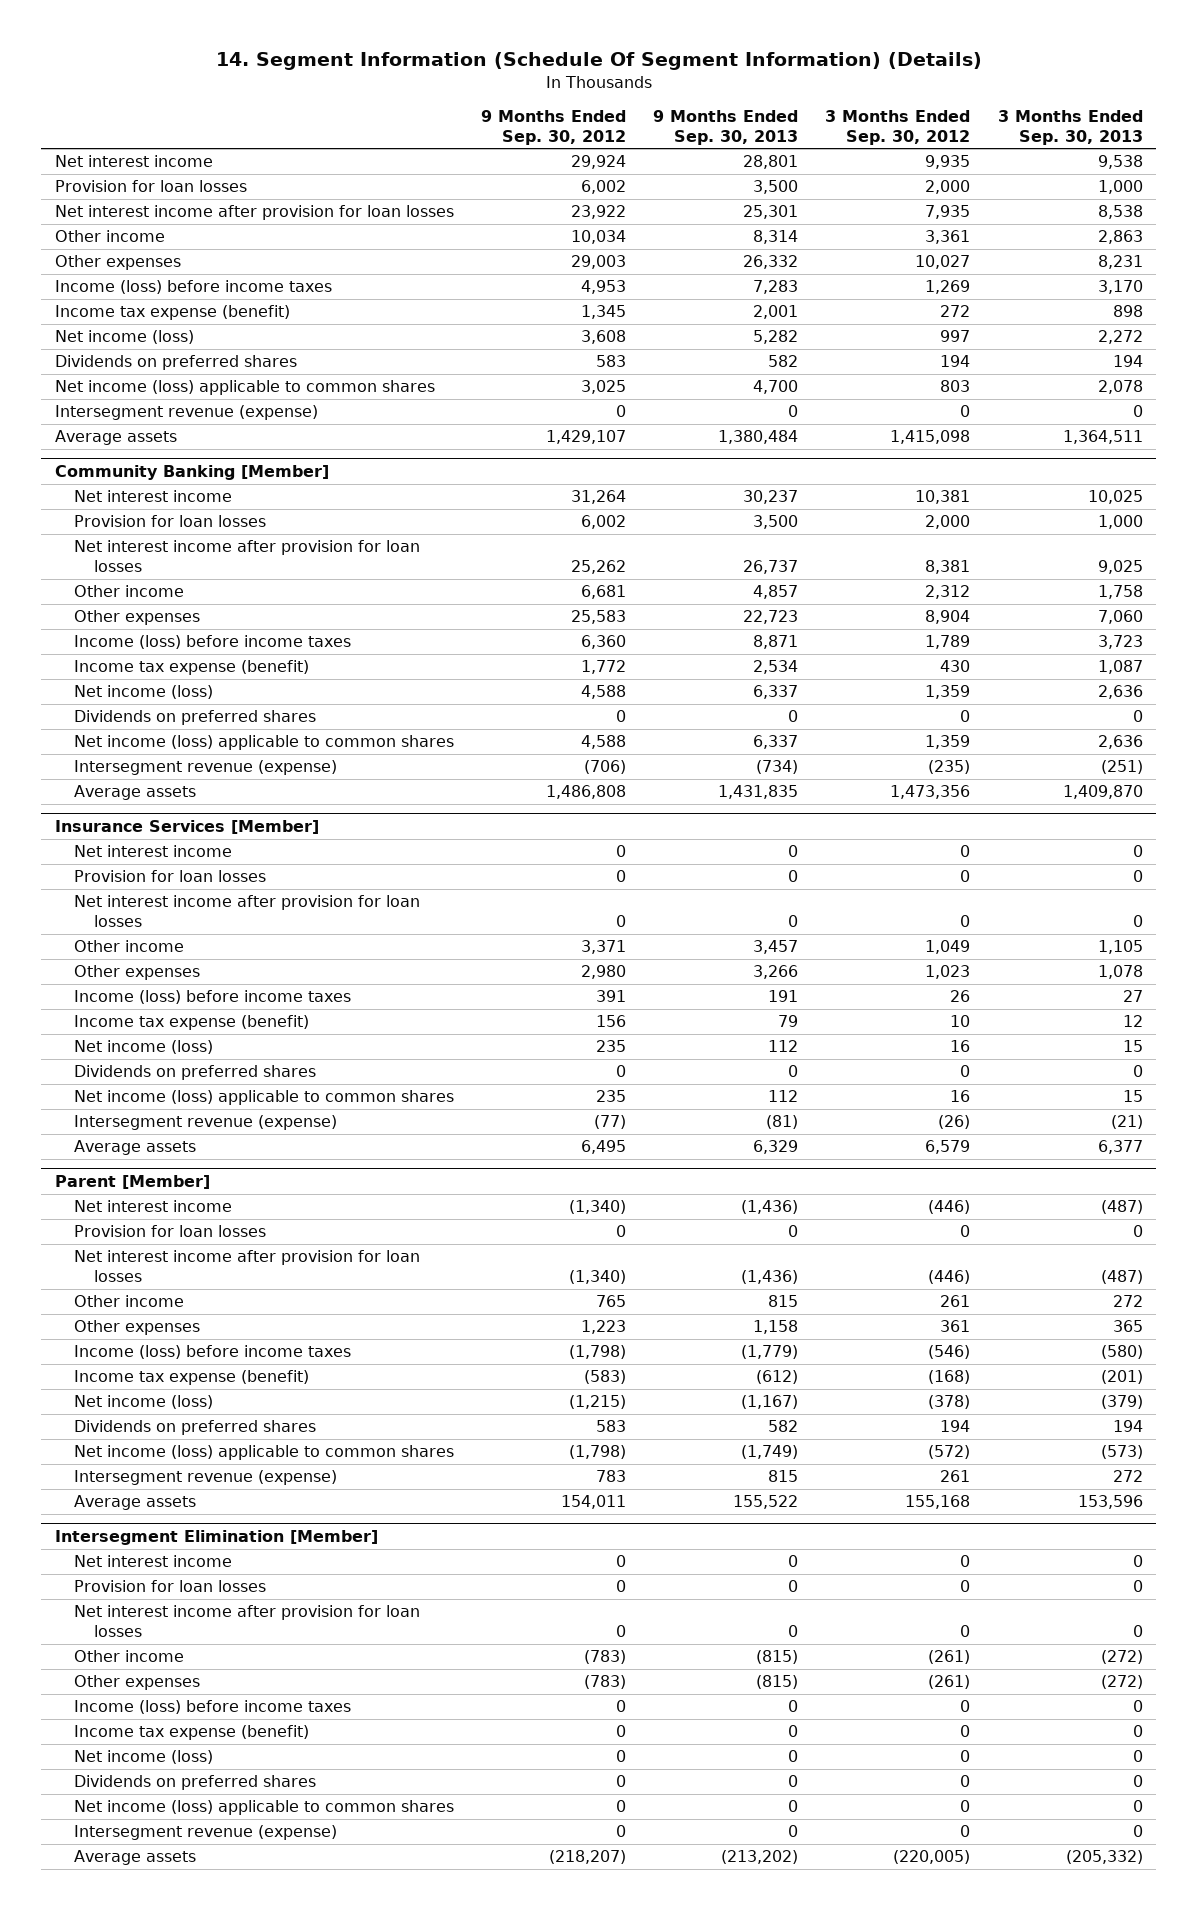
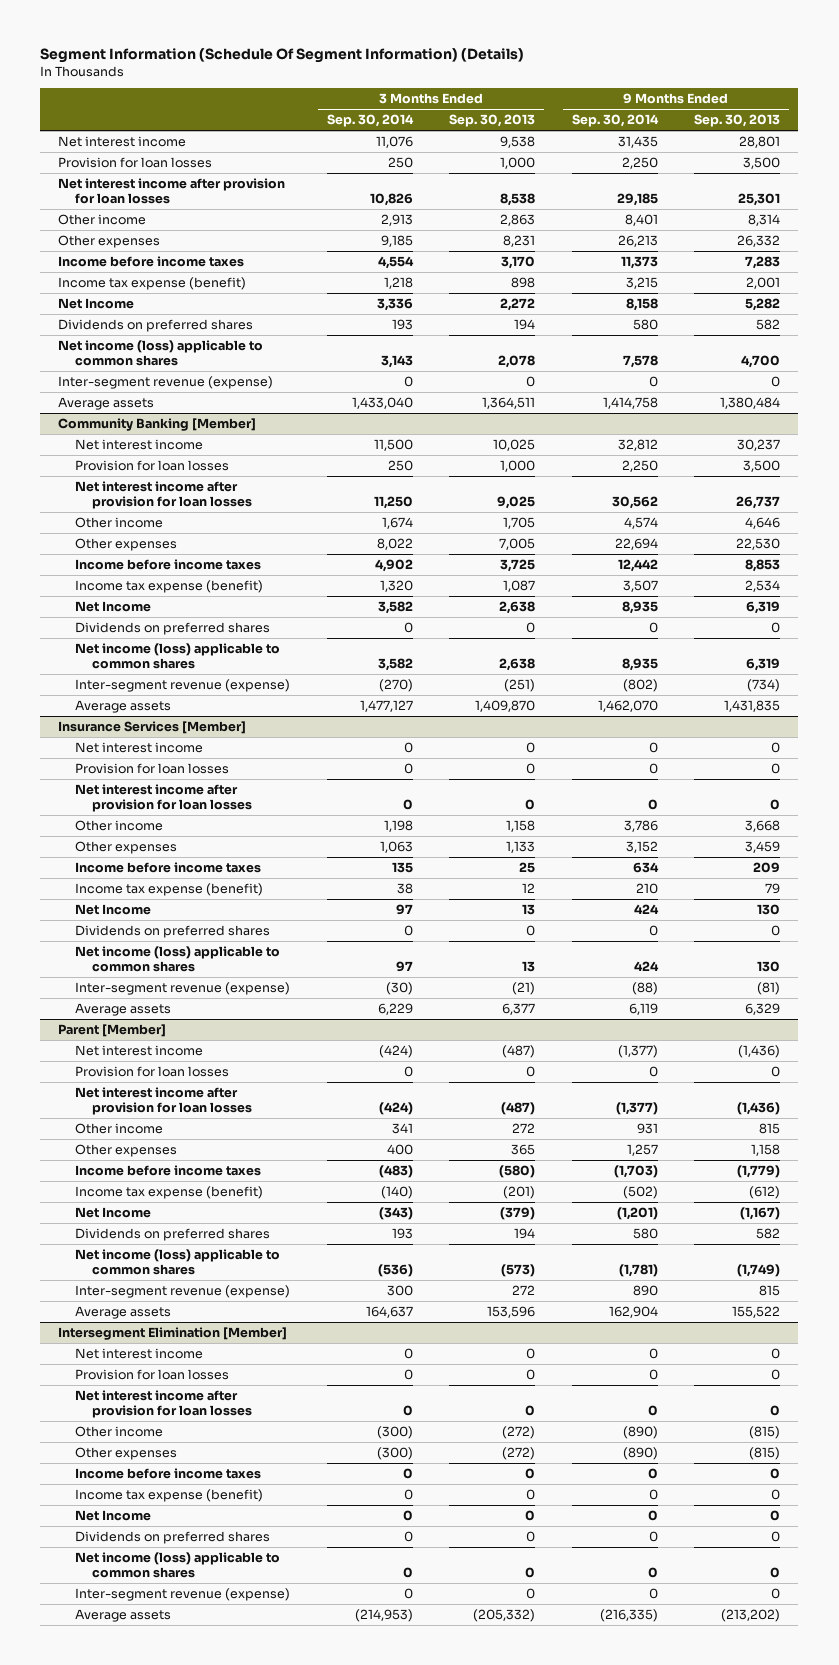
- 14. Segment Information (Schedule Of Segment Information) (Details)
+ Segment Information (Schedule Of Segment Information) (Details)
- | 9 Months Ended Sep. 30, 2012 | 9 Months Ended Sep. 30, 2013 | 3 Months Ended Sep. 30, 2012 | 3 Months Ended Sep. 30, 2013
+ | 3 Months Ended Sep. 30, 2014 | 3 Months Ended Sep. 30, 2013 | 9 Months Ended Sep. 30, 2014 | 9 Months Ended Sep. 30, 2013
- Income (loss) before income taxes | 4,953 | 7,283 | 1,269 | 3,170
+ Income before income taxes | 4,554 | 3,170 | 11,373 | 7,283
- Net income (loss) | 3,608 | 5,282 | 997 | 2,272
+ Net Income | 3,336 | 2,272 | 8,158 | 5,282
- Intersegment revenue (expense) | 0 | 0 | 0 | 0
+ Inter-segment revenue (expense) | 0 | 0 | 0 | 0
@ Community Banking [Member]
- Other income | 6,681 | 4,857 | 2,312 | 1,758
- Other expenses | 25,583 | 22,723 | 8,904 | 7,060
- Income (loss) before income taxes | 6,360 | 8,871 | 1,789 | 3,723
+ Other income | 1,674 | 1,705 | 4,574 | 4,646
+ Other expenses | 8,022 | 7,005 | 22,694 | 22,530
+ Income before income taxes | 4,902 | 3,725 | 12,442 | 8,853
- Net income (loss) | 4,588 | 6,337 | 1,359 | 2,636
+ Net Income | 3,582 | 2,638 | 8,935 | 6,319
- Net income (loss) applicable to common shares | 4,588 | 6,337 | 1,359 | 2,636
- Intersegment revenue (expense) | (706) | (734) | (235) | (251)
+ Net income (loss) applicable to common shares | 3,582 | 2,638 | 8,935 | 6,319
+ Inter-segment revenue (expense) | (270) | (251) | (802) | (734)
@ Insurance Services [Member]
- Other income | 3,371 | 3,457 | 1,049 | 1,105
- Other expenses | 2,980 | 3,266 | 1,023 | 1,078
- Income (loss) before income taxes | 391 | 191 | 26 | 27
+ Other income | 1,198 | 1,158 | 3,786 | 3,668
+ Other expenses | 1,063 | 1,133 | 3,152 | 3,459
+ Income before income taxes | 135 | 25 | 634 | 209
- Net income (loss) | 235 | 112 | 16 | 15
+ Net Income | 97 | 13 | 424 | 130
- Net income (loss) applicable to common shares | 235 | 112 | 16 | 15
- Intersegment revenue (expense) | (77) | (81) | (26) | (21)
+ Net income (loss) applicable to common shares | 97 | 13 | 424 | 130
+ Inter-segment revenue (expense) | (30) | (21) | (88) | (81)
@ Parent [Member]
- Income (loss) before income taxes | (1,798) | (1,779) | (546) | (580)
+ Income before income taxes | (483) | (580) | (1,703) | (1,779)
- Net income (loss) | (1,215) | (1,167) | (378) | (379)
+ Net Income | (343) | (379) | (1,201) | (1,167)
- Intersegment revenue (expense) | 783 | 815 | 261 | 272
+ Inter-segment revenue (expense) | 300 | 272 | 890 | 815
@ Intersegment Elimination [Member]
- Income (loss) before income taxes | 0 | 0 | 0 | 0
+ Income before income taxes | 0 | 0 | 0 | 0
- Net income (loss) | 0 | 0 | 0 | 0
+ Net Income | 0 | 0 | 0 | 0
- Intersegment revenue (expense) | 0 | 0 | 0 | 0
+ Inter-segment revenue (expense) | 0 | 0 | 0 | 0

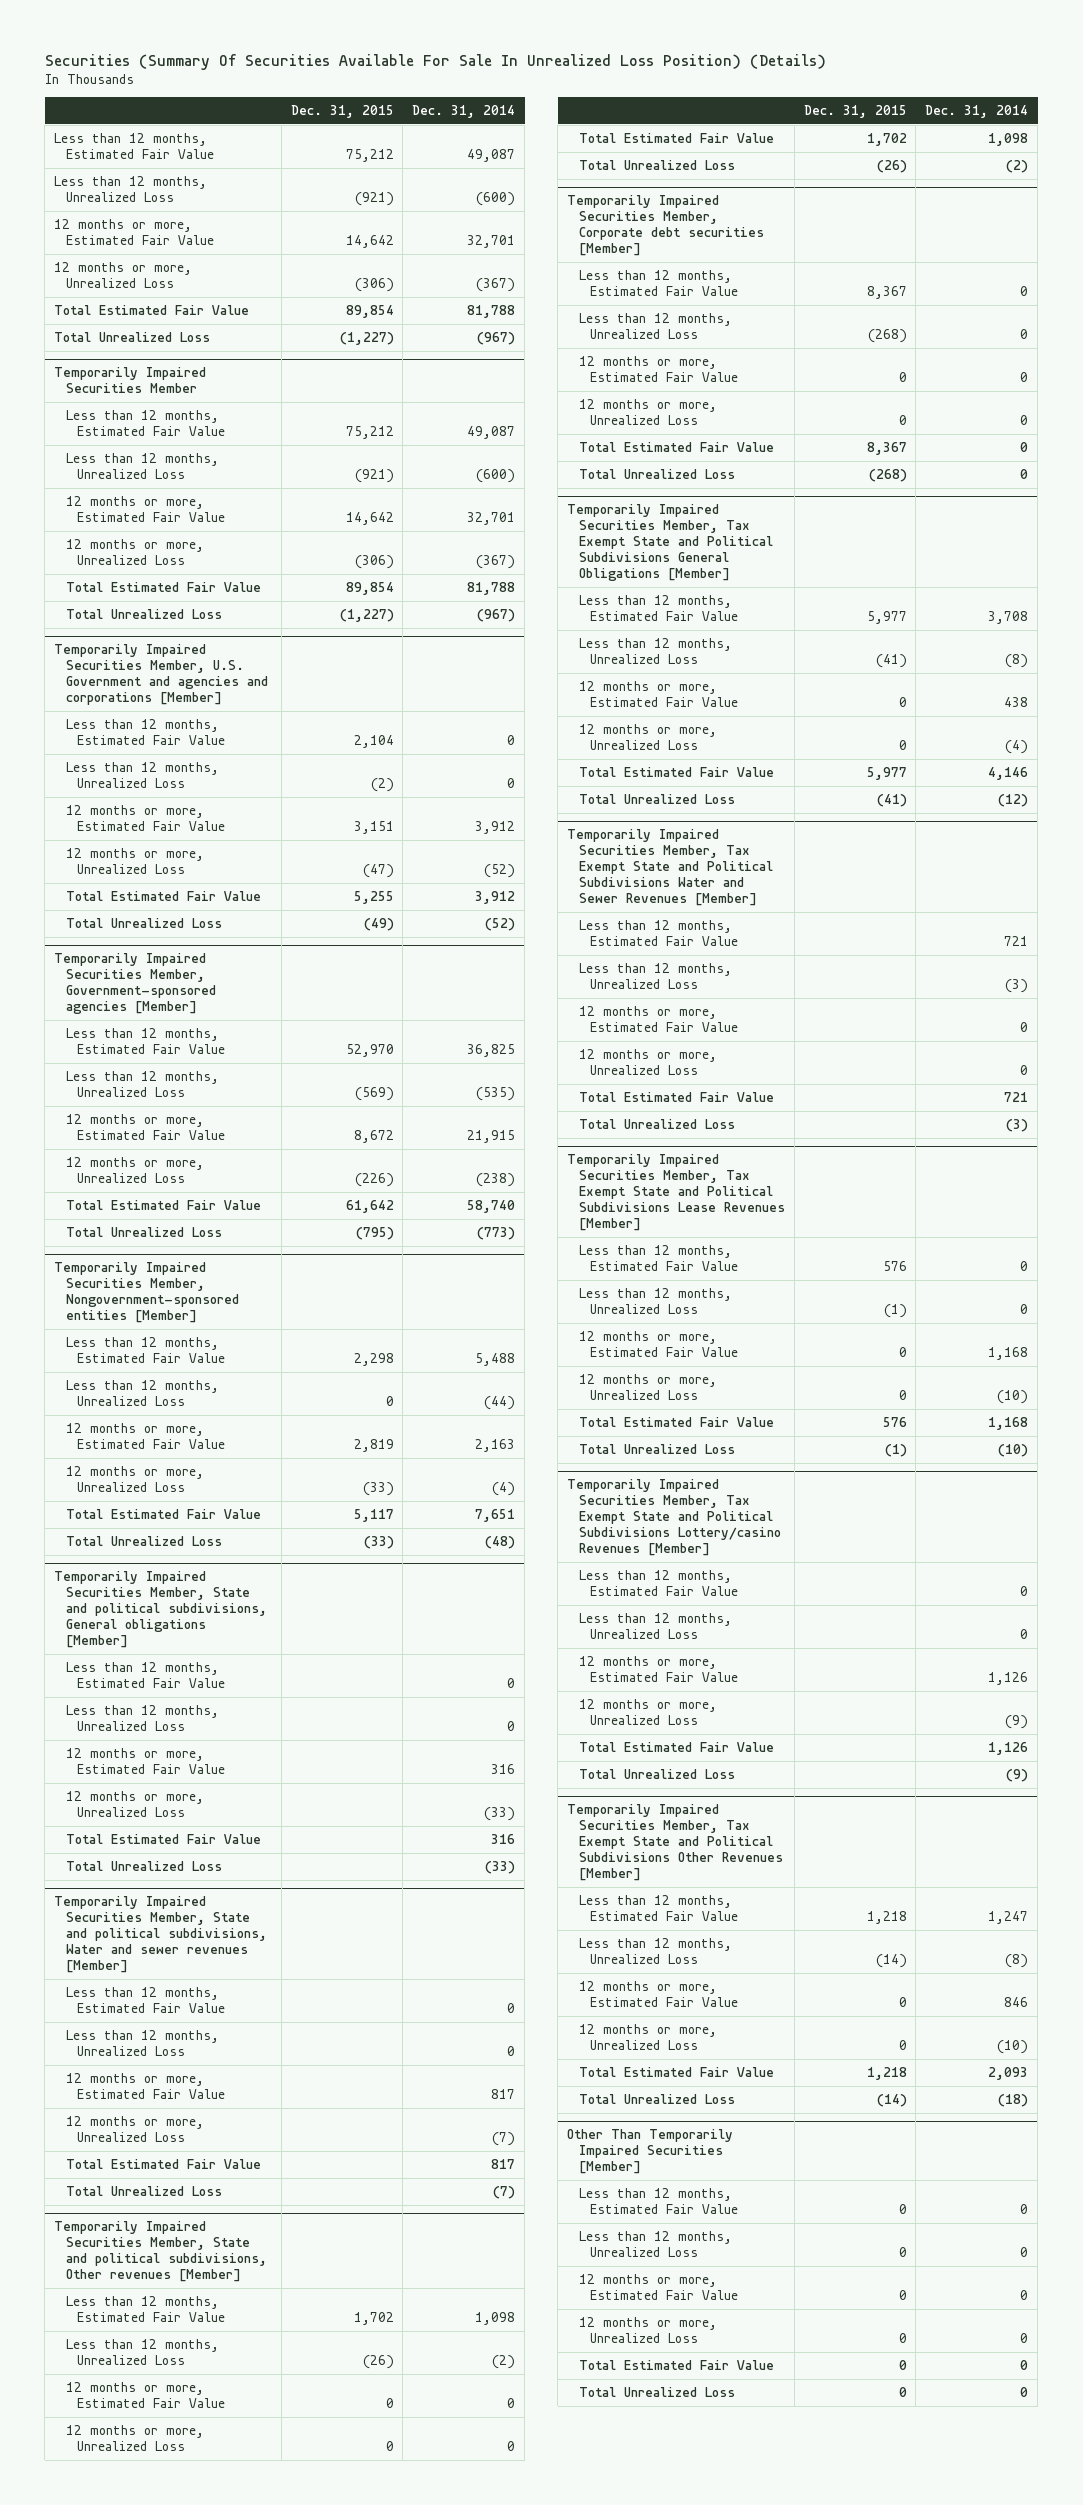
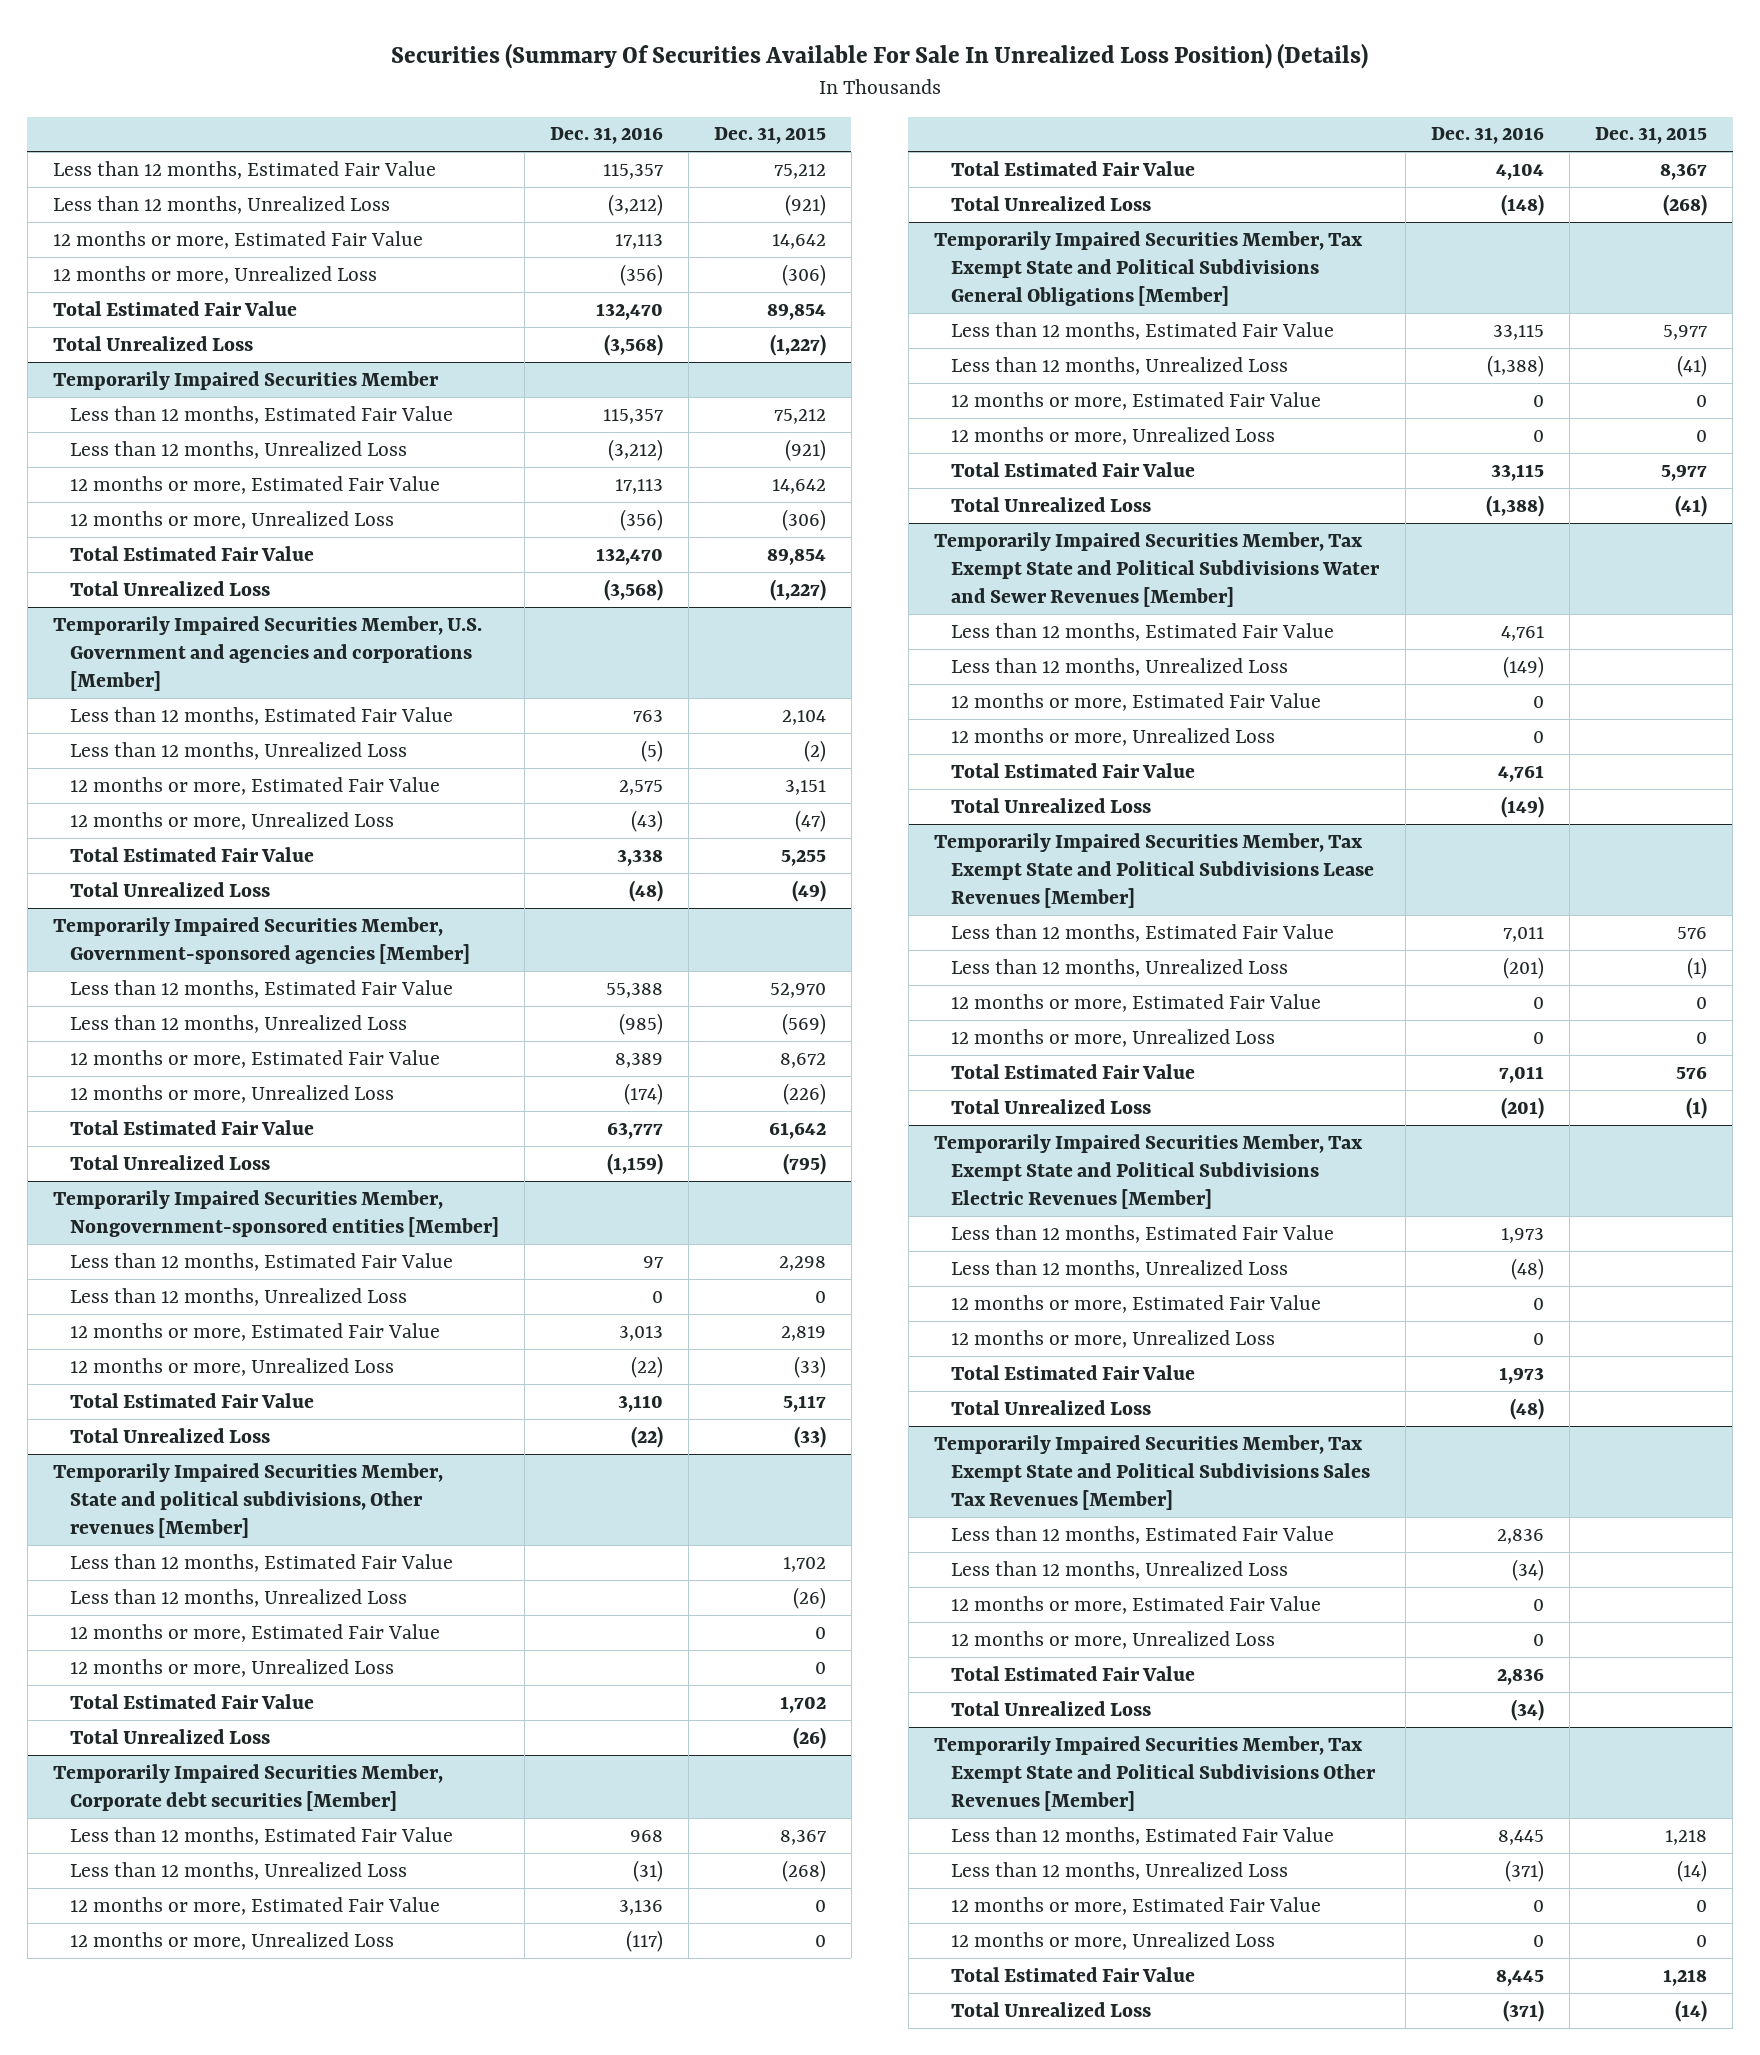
- | Dec. 31, 2015 | Dec. 31, 2014
+ | Dec. 31, 2016 | Dec. 31, 2015
- Temporarily Impaired Securities Member, State and political subdivisions, General obligations [Member]
- Less than 12 months, Estimated Fair Value | | 0
- Less than 12 months, Unrealized Loss | | 0
- 12 months or more, Estimated Fair Value | | 316
- 12 months or more, Unrealized Loss | | (33)
- Total Estimated Fair Value | | 316
- Total Unrealized Loss | | (33)
- Temporarily Impaired Securities Member, State and political subdivisions, Water and sewer revenues [Member]
- Less than 12 months, Estimated Fair Value | | 0
- Less than 12 months, Unrealized Loss | | 0
- 12 months or more, Estimated Fair Value | | 817
- 12 months or more, Unrealized Loss | | (7)
- Total Estimated Fair Value | | 817
- Total Unrealized Loss | | (7)
- Temporarily Impaired Securities Member, Tax Exempt State and Political Subdivisions Lottery/casino Revenues [Member]
+ Temporarily Impaired Securities Member, Tax Exempt State and Political Subdivisions Electric Revenues [Member]
+ Temporarily Impaired Securities Member, Tax Exempt State and Political Subdivisions Sales Tax Revenues [Member]
+ Less than 12 months, Estimated Fair Value | 2,836 |
+ Less than 12 months, Unrealized Loss | (34) |
+ 12 months or more, Estimated Fair Value | 0 |
+ 12 months or more, Unrealized Loss | 0 |
+ Total Estimated Fair Value | 2,836 |
+ Total Unrealized Loss | (34) |
- Other Than Temporarily Impaired Securities [Member]
- Less than 12 months, Estimated Fair Value | 0 | 0
- Less than 12 months, Unrealized Loss | 0 | 0
- 12 months or more, Estimated Fair Value | 0 | 0
- 12 months or more, Unrealized Loss | 0 | 0
- Total Estimated Fair Value | 0 | 0
- Total Unrealized Loss | 0 | 0

